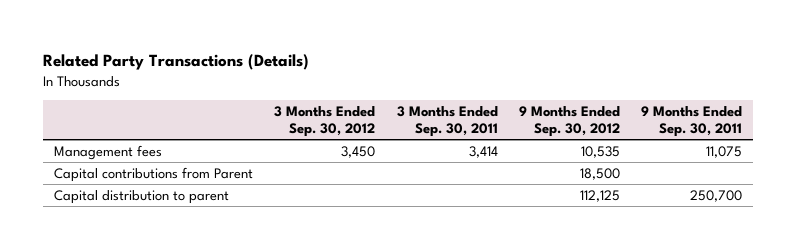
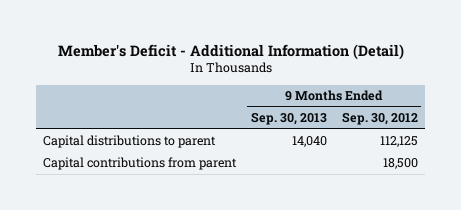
- Related Party Transactions (Details)
+ Member's Deficit - Additional Information (Detail)
- | 3 Months Ended Sep. 30, 2012 | 3 Months Ended Sep. 30, 2011 | 9 Months Ended Sep. 30, 2012 | 9 Months Ended Sep. 30, 2011
+ | 9 Months Ended Sep. 30, 2013 | 9 Months Ended Sep. 30, 2012
- Management fees | 3,450 | 3,414 | 10,535 | 11,075
- Capital contributions from Parent | | | 18,500 |
- Capital distribution to parent | | | 112,125 | 250,700
+ Capital distributions to parent | 14,040 | 112,125
+ Capital contributions from parent | | 18,500

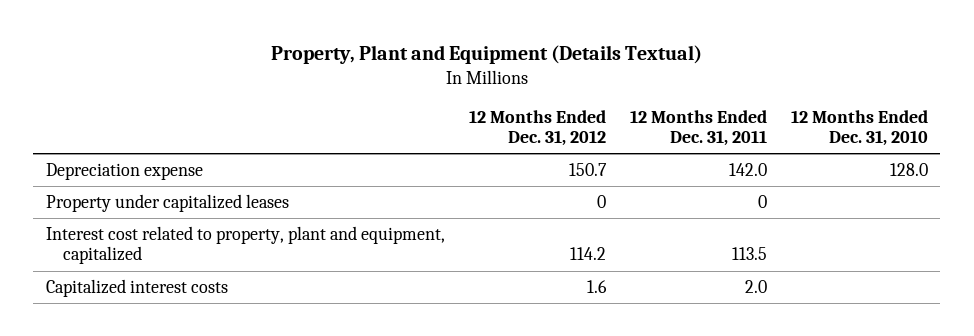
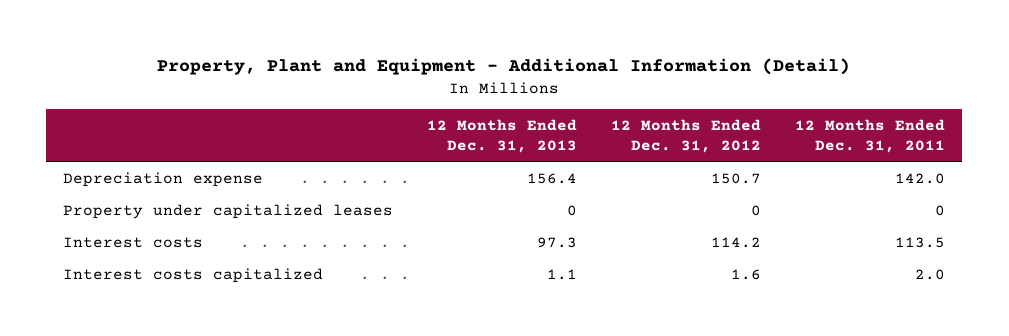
- Property, Plant and Equipment (Details Textual)
+ Property, Plant and Equipment - Additional Information (Detail)
- | 12 Months Ended Dec. 31, 2012 | 12 Months Ended Dec. 31, 2011 | 12 Months Ended Dec. 31, 2010
+ | 12 Months Ended Dec. 31, 2013 | 12 Months Ended Dec. 31, 2012 | 12 Months Ended Dec. 31, 2011
- Interest cost related to property, plant and equipment, capitalized | 114.2 | 113.5 |
- Capitalized interest costs | 1.6 | 2.0 |
+ Interest costs | 97.3 | 114.2 | 113.5
+ Interest costs capitalized | 1.1 | 1.6 | 2.0

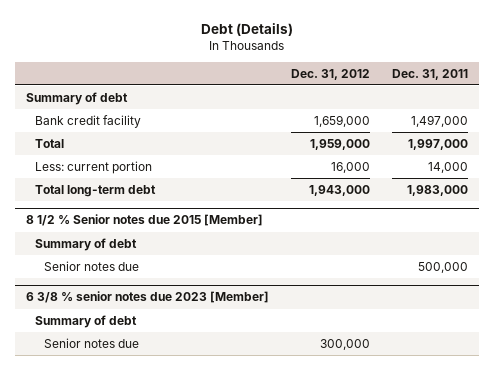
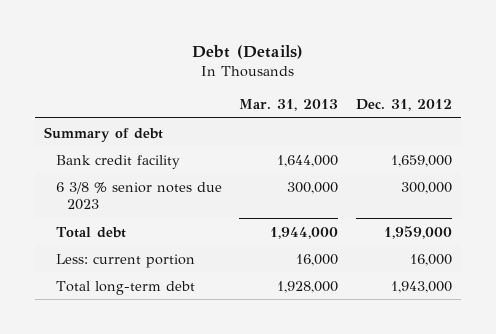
- | Dec. 31, 2012 | Dec. 31, 2011
+ | Mar. 31, 2013 | Dec. 31, 2012
- Total | 1,959,000 | 1,997,000
+ 6 3/8 % senior notes due 2023 | 300,000 | 300,000
+ Total debt | 1,944,000 | 1,959,000
- 8 1/2 % Senior notes due 2015 [Member]
- Summary of debt
- Senior notes due | | 500,000
- 6 3/8 % senior notes due 2023 [Member]
- Summary of debt
- Senior notes due | 300,000 |

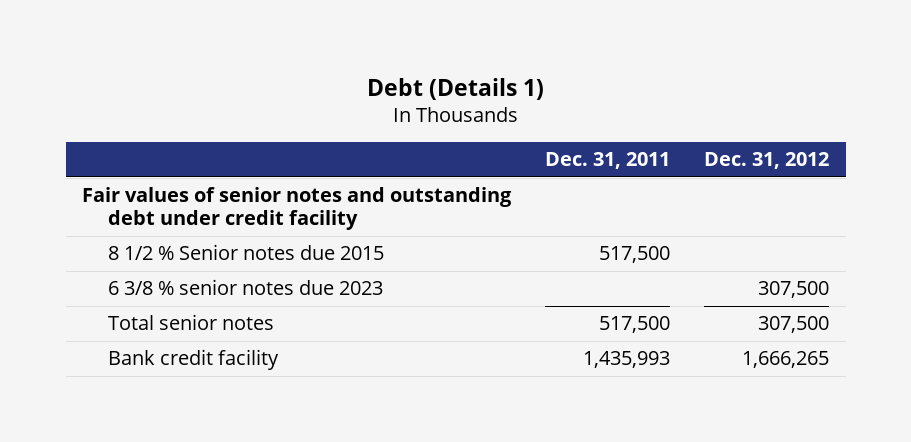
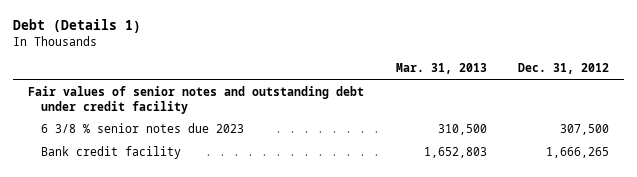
- | Dec. 31, 2011 | Dec. 31, 2012
+ | Mar. 31, 2013 | Dec. 31, 2012
- 8 1/2 % Senior notes due 2015 | 517,500 |
- Total senior notes | 517,500 | 307,500

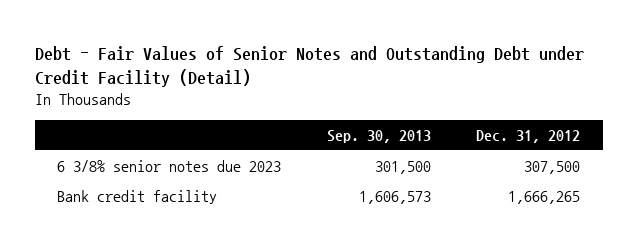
- Debt (Details 1)
+ Debt - Fair Values of Senior Notes and Outstanding Debt under Credit Facility (Detail)
- | Mar. 31, 2013 | Dec. 31, 2012
+ | Sep. 30, 2013 | Dec. 31, 2012
- Fair values of senior notes and outstanding debt under credit facility
- 6 3/8 % senior notes due 2023 | 310,500 | 307,500
+ 6 3/8% senior notes due 2023 | 301,500 | 307,500

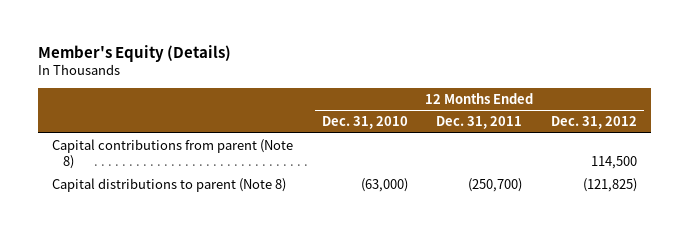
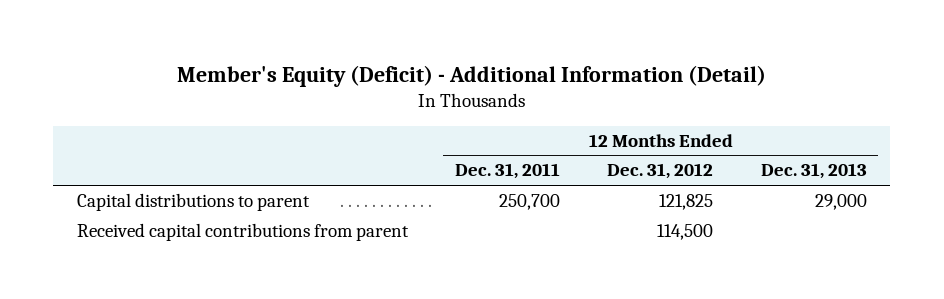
- Member's Equity (Details)
+ Member's Equity (Deficit) - Additional Information (Detail)
- | 12 Months Ended Dec. 31, 2010 | 12 Months Ended Dec. 31, 2011 | 12 Months Ended Dec. 31, 2012
+ | 12 Months Ended Dec. 31, 2011 | 12 Months Ended Dec. 31, 2012 | 12 Months Ended Dec. 31, 2013
- Capital contributions from parent (Note 8) | | | 114,500
- Capital distributions to parent (Note 8) | (63,000) | (250,700) | (121,825)
+ Capital distributions to parent | 250,700 | 121,825 | 29,000
+ Received capital contributions from parent | | 114,500 |

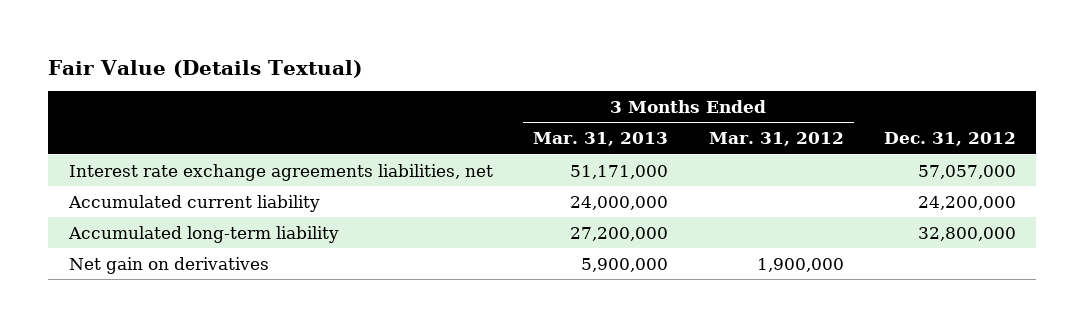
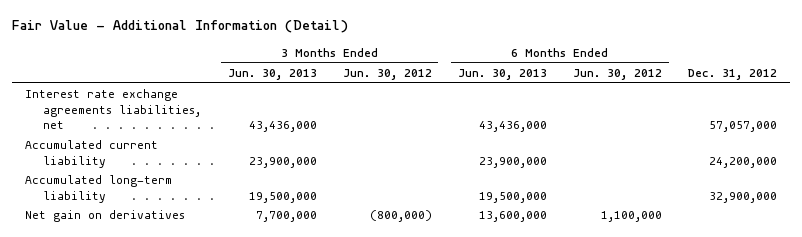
- Fair Value (Details Textual)
+ Fair Value - Additional Information (Detail)
- | 3 Months Ended Mar. 31, 2013 | 3 Months Ended Mar. 31, 2012 | Dec. 31, 2012
+ | 3 Months Ended Jun. 30, 2013 | 3 Months Ended Jun. 30, 2012 | 6 Months Ended Jun. 30, 2013 | 6 Months Ended Jun. 30, 2012 | Dec. 31, 2012
- Accumulated long-term liability | 27,200,000 | | 32,800,000
+ Accumulated long-term liability | 19,500,000 | | 19,500,000 | | 32,900,000

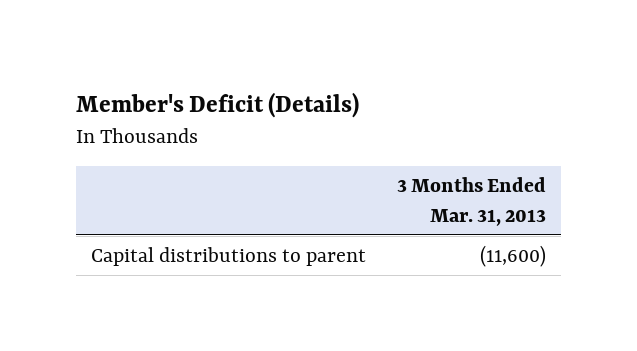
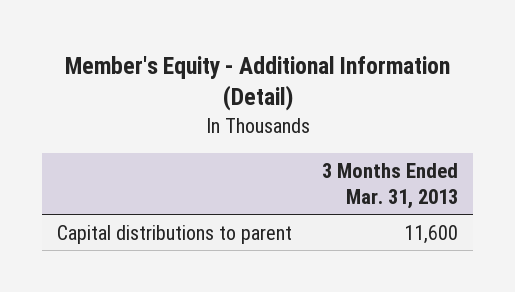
- Member's Deficit (Details)
+ Member's Equity - Additional Information (Detail)
- Capital distributions to parent | (11,600)
+ Capital distributions to parent | 11,600

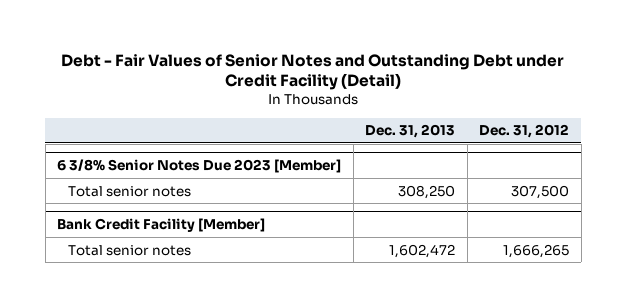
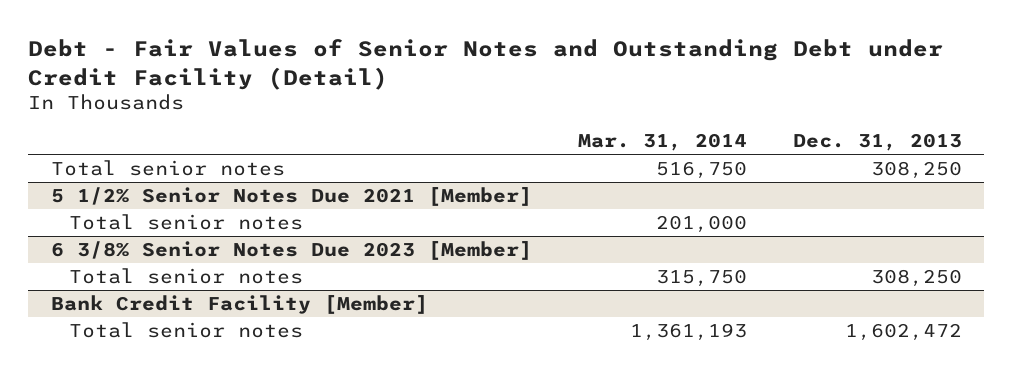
- | Dec. 31, 2013 | Dec. 31, 2012
+ | Mar. 31, 2014 | Dec. 31, 2013
+ Total senior notes | 516,750 | 308,250
+ 5 1/2% Senior Notes Due 2021 [Member]
+ Total senior notes | 201,000 |

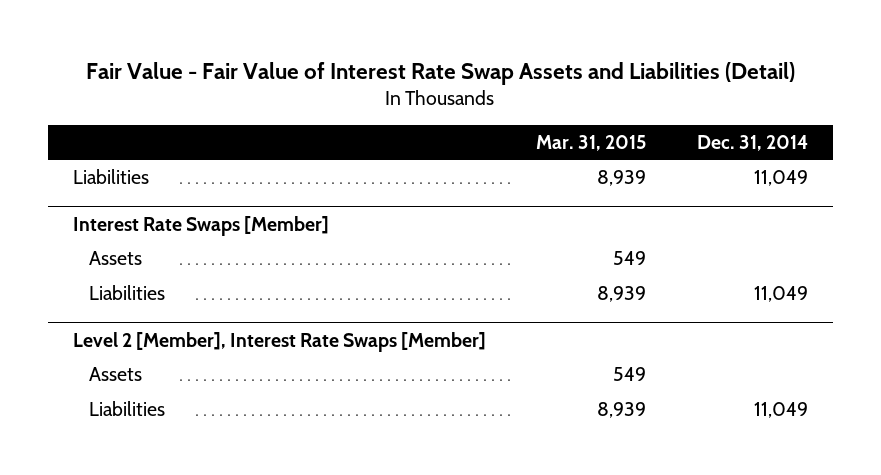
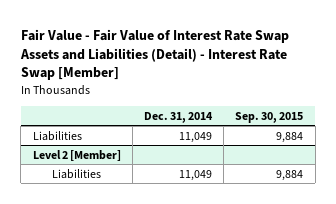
- Fair Value - Fair Value of Interest Rate Swap Assets and Liabilities (Detail)
+ Fair Value - Fair Value of Interest Rate Swap Assets and Liabilities (Detail) - Interest Rate Swap [Member]
- | Mar. 31, 2015 | Dec. 31, 2014
+ | Dec. 31, 2014 | Sep. 30, 2015
- Interest Rate Swaps [Member]
- Assets | 549 |
- Liabilities | 8,939 | 11,049
- Level 2 [Member], Interest Rate Swaps [Member]
- Assets | 549 |
+ Level 2 [Member]

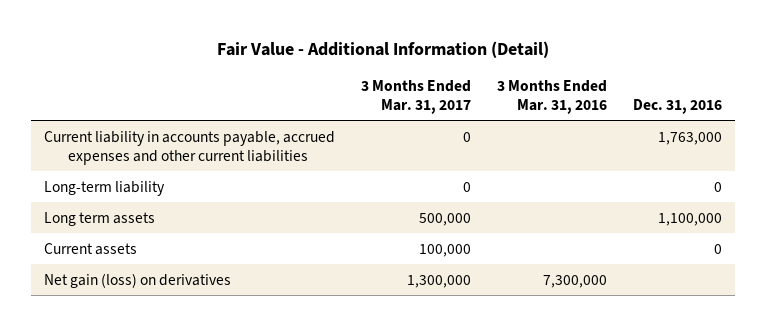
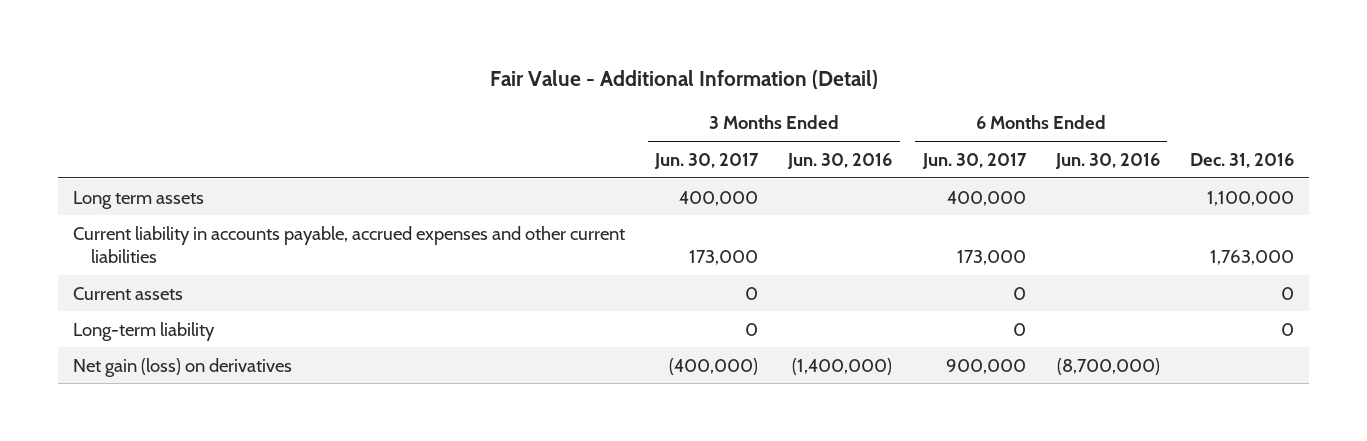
- | 3 Months Ended Mar. 31, 2017 | 3 Months Ended Mar. 31, 2016 | Dec. 31, 2016
+ | 3 Months Ended Jun. 30, 2017 | 3 Months Ended Jun. 30, 2016 | 6 Months Ended Jun. 30, 2017 | 6 Months Ended Jun. 30, 2016 | Dec. 31, 2016
moved down: Current liability in accounts payable, accrued expenses and other current liabilities | 173,000 | | 173,000 | | 1,763,000
moved down: Long-term liability | 0 | | 0 | | 0

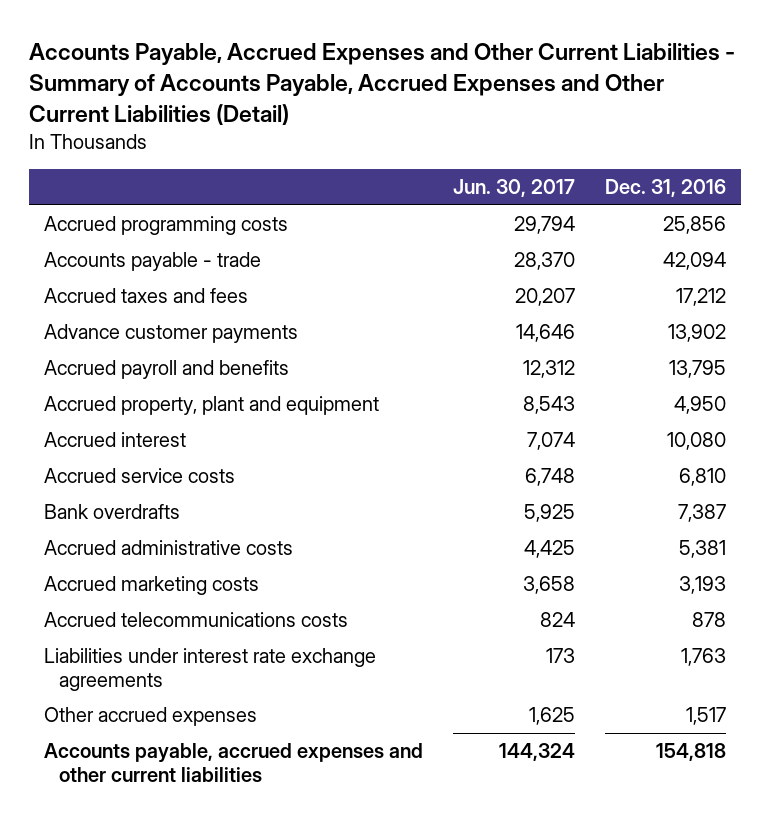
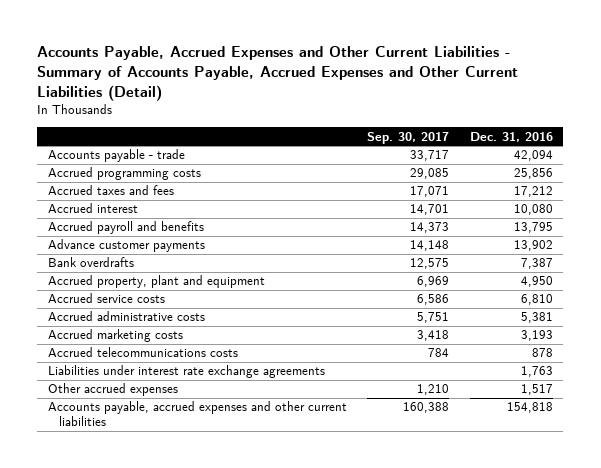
- | Jun. 30, 2017 | Dec. 31, 2016
+ | Sep. 30, 2017 | Dec. 31, 2016
moved down: Accrued programming costs | 29,085 | 25,856
moved up: Accrued interest | 14,701 | 10,080
moved down: Advance customer payments | 14,148 | 13,902
moved up: Bank overdrafts | 12,575 | 7,387

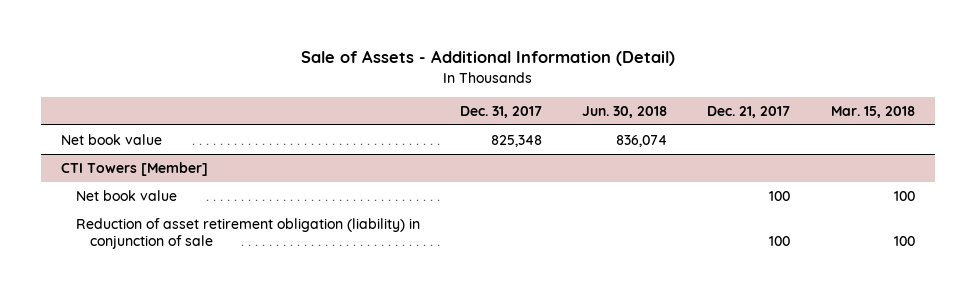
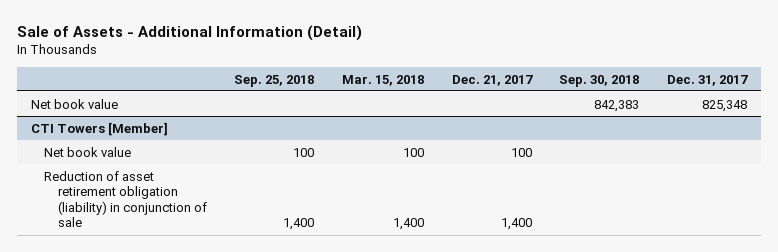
- | Dec. 31, 2017 | Jun. 30, 2018 | Dec. 21, 2017 | Mar. 15, 2018
+ | Sep. 25, 2018 | Mar. 15, 2018 | Dec. 21, 2017 | Sep. 30, 2018 | Dec. 31, 2017
@ CTI Towers [Member]
- Reduction of asset retirement obligation (liability) in conjunction of sale | | | 100 | 100
+ Reduction of asset retirement obligation (liability) in conjunction of sale | 1,400 | 1,400 | 1,400 | |

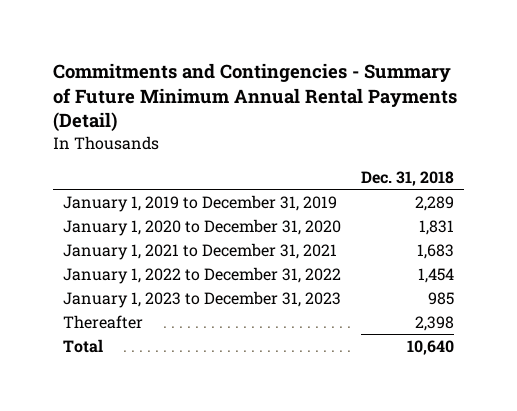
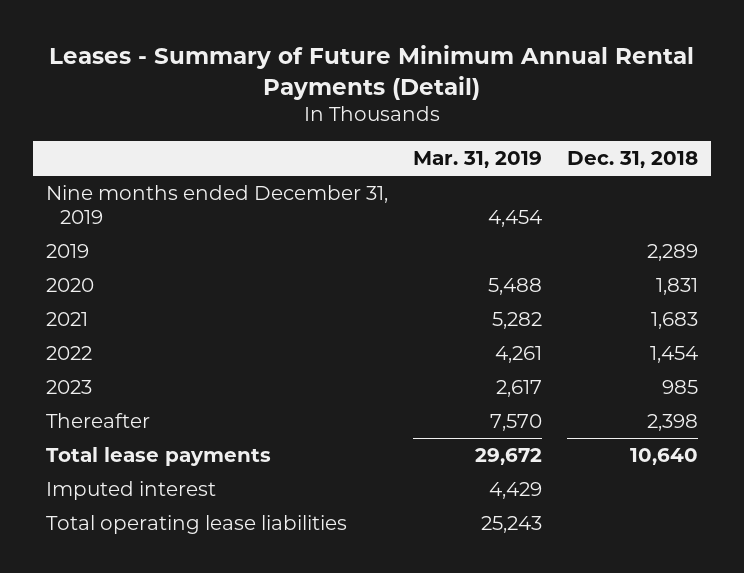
- Commitments and Contingencies - Summary of Future Minimum Annual Rental Payments (Detail)
+ Leases - Summary of Future Minimum Annual Rental Payments (Detail)
- | Dec. 31, 2018
+ | Mar. 31, 2019 | Dec. 31, 2018
- January 1, 2019 to December 31, 2019 | 2,289
- January 1, 2020 to December 31, 2020 | 1,831
- January 1, 2021 to December 31, 2021 | 1,683
- January 1, 2022 to December 31, 2022 | 1,454
- January 1, 2023 to December 31, 2023 | 985
+ Nine months ended December 31, 2019 | 4,454 |
+ 2019 | | 2,289
+ 2020 | 5,488 | 1,831
+ 2021 | 5,282 | 1,683
+ 2022 | 4,261 | 1,454
+ 2023 | 2,617 | 985
- Total | 10,640
+ Total lease payments | 29,672 | 10,640
+ Imputed interest | 4,429 |
+ Total operating lease liabilities | 25,243 |

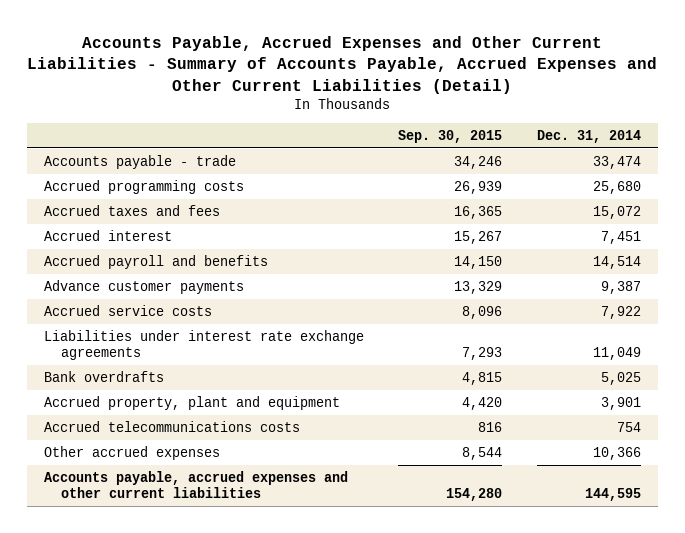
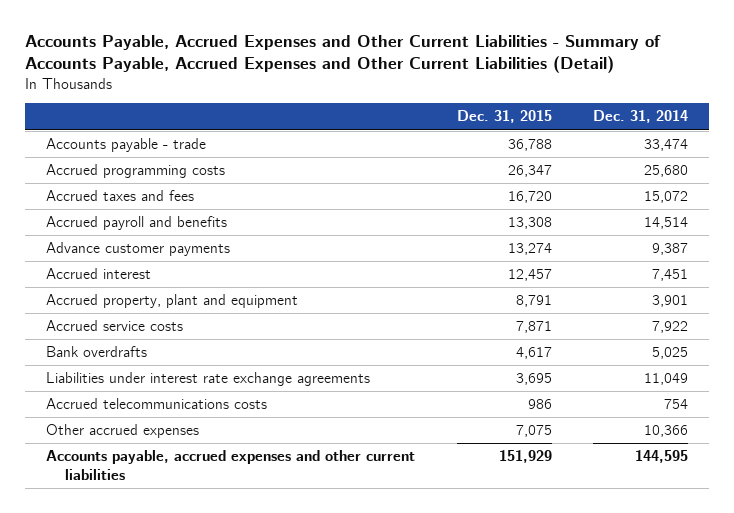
- | Sep. 30, 2015 | Dec. 31, 2014
+ | Dec. 31, 2015 | Dec. 31, 2014
moved down: Accrued interest | 12,457 | 7,451
moved up: Accrued property, plant and equipment | 8,791 | 3,901
moved down: Liabilities under interest rate exchange agreements | 3,695 | 11,049

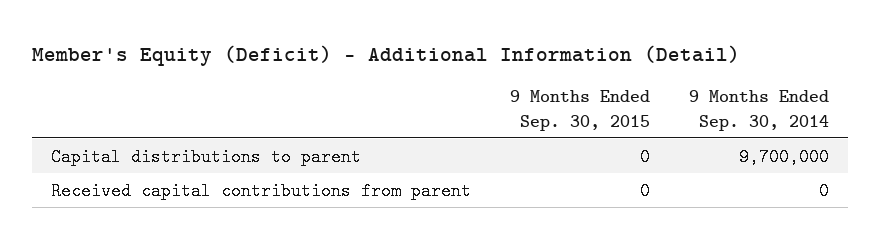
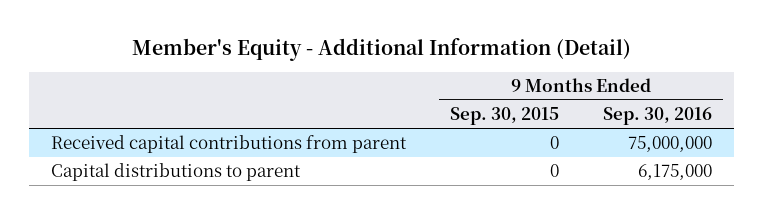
- Member's Equity (Deficit) - Additional Information (Detail)
+ Member's Equity - Additional Information (Detail)
- | 9 Months Ended Sep. 30, 2015 | 9 Months Ended Sep. 30, 2014
+ | 9 Months Ended Sep. 30, 2015 | 9 Months Ended Sep. 30, 2016
moved down: Capital distributions to parent | 0 | 6,175,000

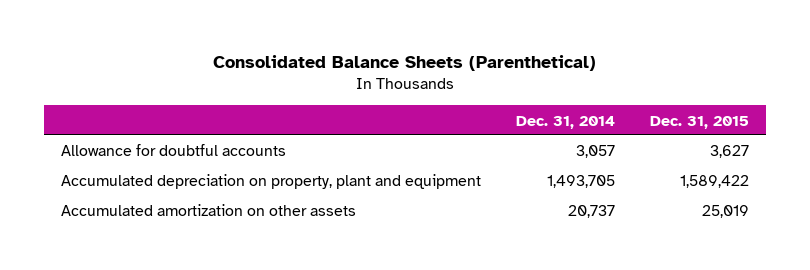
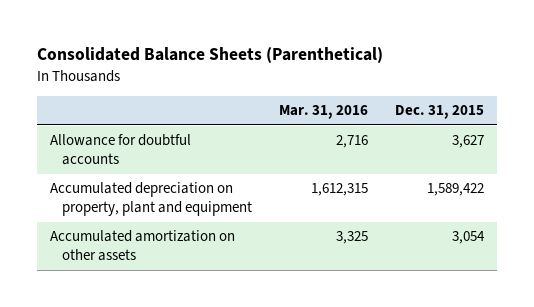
- | Dec. 31, 2014 | Dec. 31, 2015
+ | Mar. 31, 2016 | Dec. 31, 2015
- Accumulated amortization on other assets | 20,737 | 25,019
+ Accumulated amortization on other assets | 3,325 | 3,054

